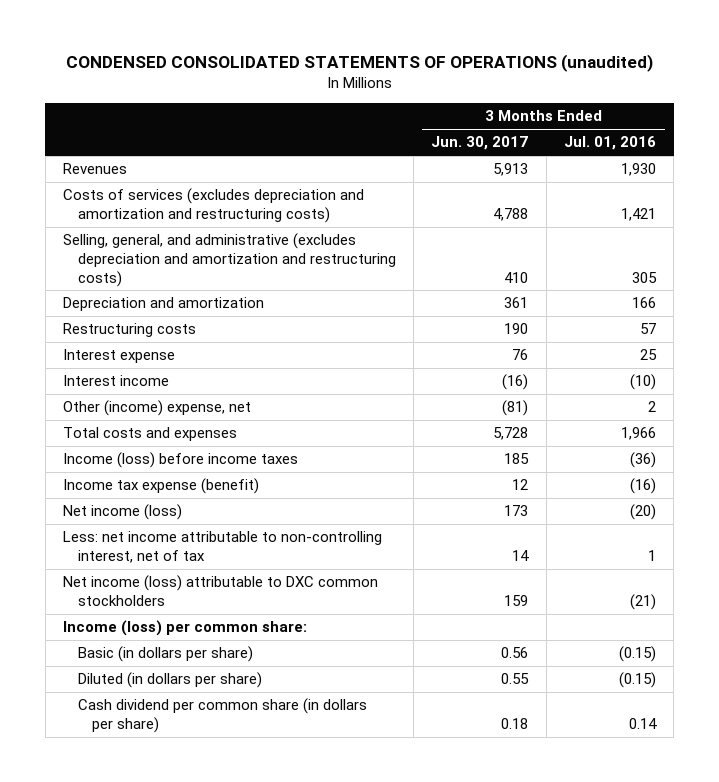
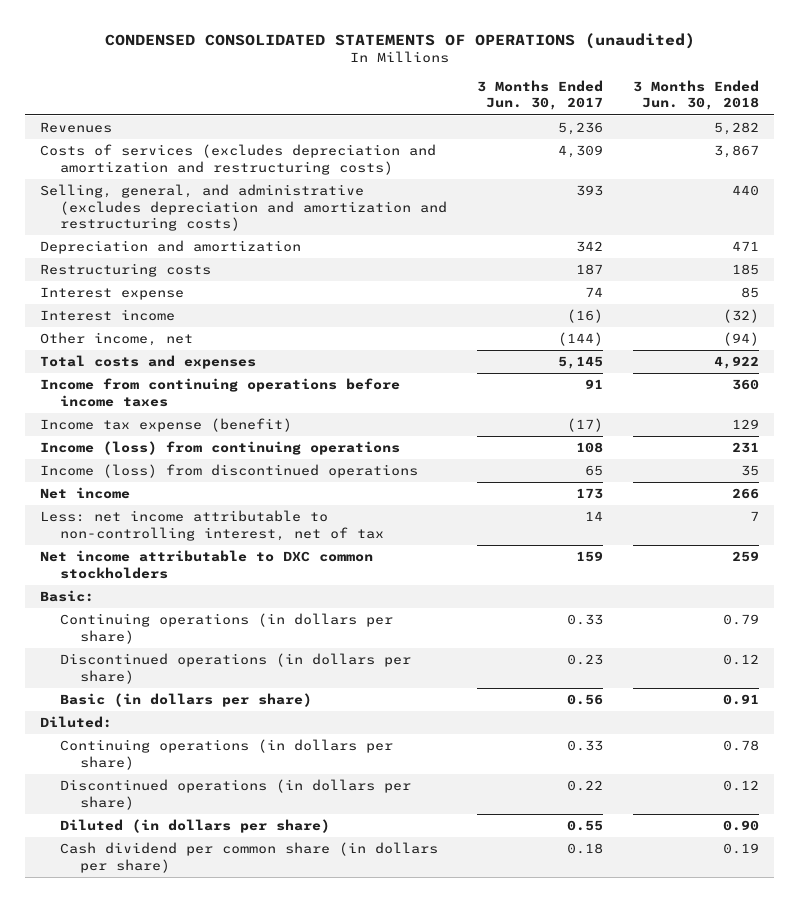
- | 3 Months Ended Jun. 30, 2017 | 3 Months Ended Jul. 01, 2016
+ | 3 Months Ended Jun. 30, 2017 | 3 Months Ended Jun. 30, 2018
- Revenues | 5,913 | 1,930
- Costs of services (excludes depreciation and amortization and restructuring costs) | 4,788 | 1,421
- Selling, general, and administrative (excludes depreciation and amortization and restructuring costs) | 410 | 305
- Depreciation and amortization | 361 | 166
- Restructuring costs | 190 | 57
- Interest expense | 76 | 25
+ Revenues | 5,236 | 5,282
+ Costs of services (excludes depreciation and amortization and restructuring costs) | 4,309 | 3,867
+ Selling, general, and administrative (excludes depreciation and amortization and restructuring costs) | 393 | 440
+ Depreciation and amortization | 342 | 471
+ Restructuring costs | 187 | 185
+ Interest expense | 74 | 85
- Other (income) expense, net | (81) | 2
- Total costs and expenses | 5,728 | 1,966
- Income (loss) before income taxes | 185 | (36)
- Income tax expense (benefit) | 12 | (16)
- Net income (loss) | 173 | (20)
+ Other income, net | (144) | (94)
+ Total costs and expenses | 5,145 | 4,922
+ Income from continuing operations before income taxes | 91 | 360
+ Income tax expense (benefit) | (17) | 129
+ Income (loss) from continuing operations | 108 | 231
+ Income (loss) from discontinued operations | 65 | 35
+ Net income | 173 | 266
- Net income (loss) attributable to DXC common stockholders | 159 | (21)
- Income (loss) per common share:
+ Net income attributable to DXC common stockholders | 159 | 259
+ Basic:
+ Continuing operations (in dollars per share) | 0.33 | 0.79
+ Discontinued operations (in dollars per share) | 0.23 | 0.12
+ Diluted:
+ Continuing operations (in dollars per share) | 0.33 | 0.78
+ Discontinued operations (in dollars per share) | 0.22 | 0.12

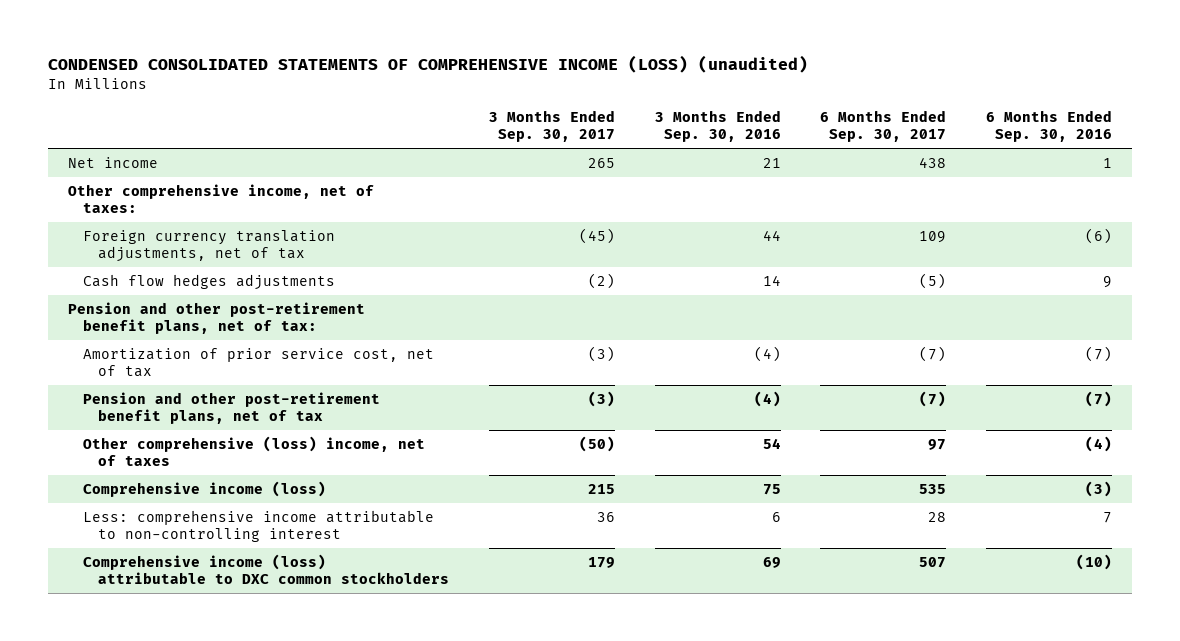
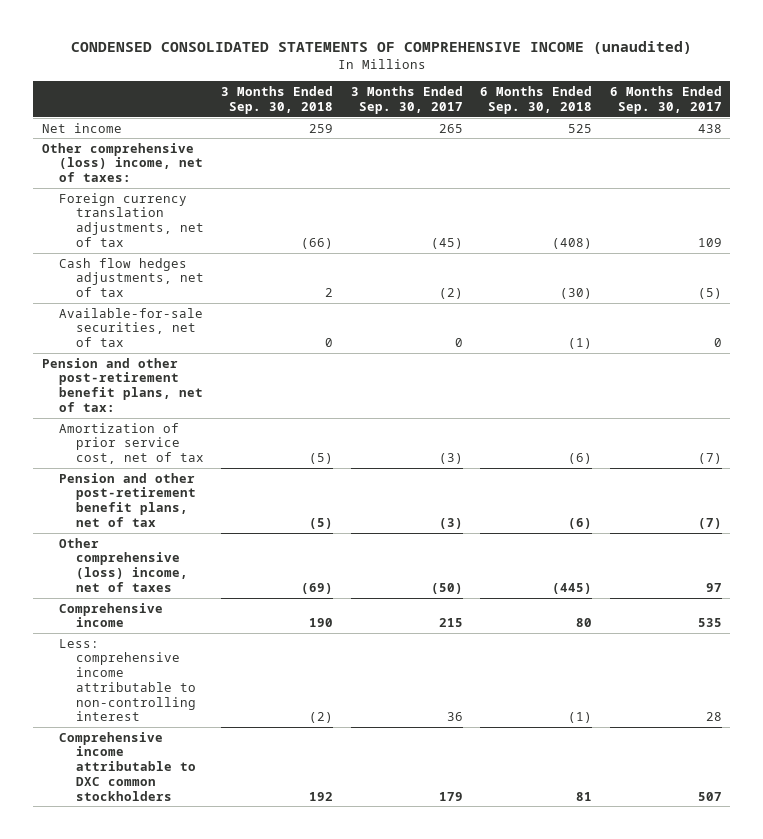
- CONDENSED CONSOLIDATED STATEMENTS OF COMPREHENSIVE INCOME (LOSS) (unaudited)
+ CONDENSED CONSOLIDATED STATEMENTS OF COMPREHENSIVE INCOME (unaudited)
- | 3 Months Ended Sep. 30, 2017 | 3 Months Ended Sep. 30, 2016 | 6 Months Ended Sep. 30, 2017 | 6 Months Ended Sep. 30, 2016
+ | 3 Months Ended Sep. 30, 2018 | 3 Months Ended Sep. 30, 2017 | 6 Months Ended Sep. 30, 2018 | 6 Months Ended Sep. 30, 2017
- Other comprehensive income, net of taxes:
+ Other comprehensive (loss) income, net of taxes:
- Cash flow hedges adjustments | (2) | 14 | (5) | 9
+ Cash flow hedges adjustments, net of tax | 2 | (2) | (30) | (5)
+ Available-for-sale securities, net of tax | 0 | 0 | (1) | 0
- Comprehensive income (loss) | 215 | 75 | 535 | (3)
+ Comprehensive income | 190 | 215 | 80 | 535
- Comprehensive income (loss) attributable to DXC common stockholders | 179 | 69 | 507 | (10)
+ Comprehensive income attributable to DXC common stockholders | 192 | 179 | 81 | 507

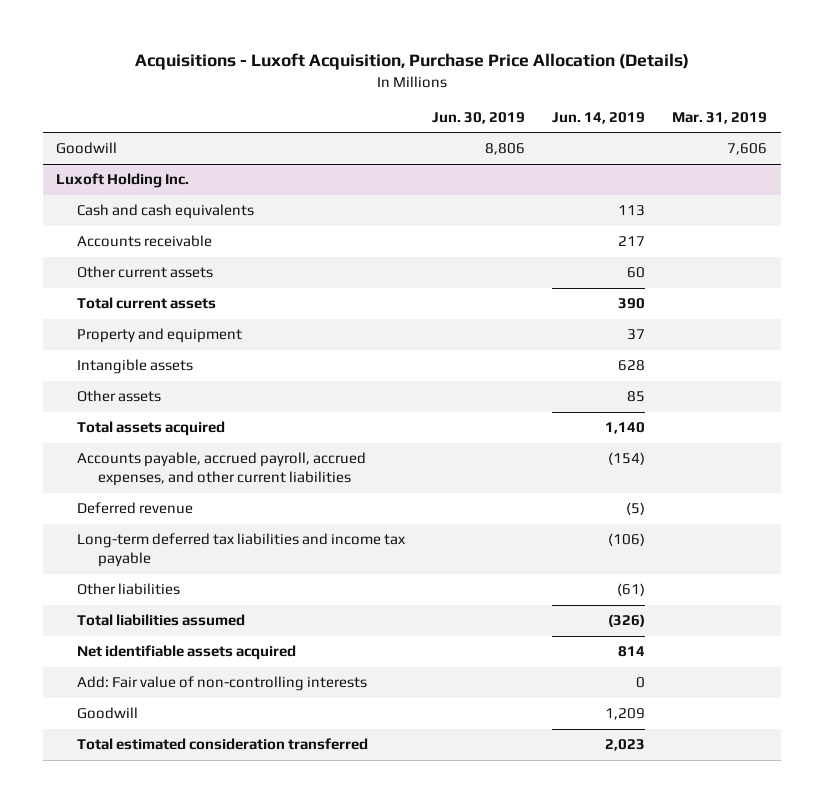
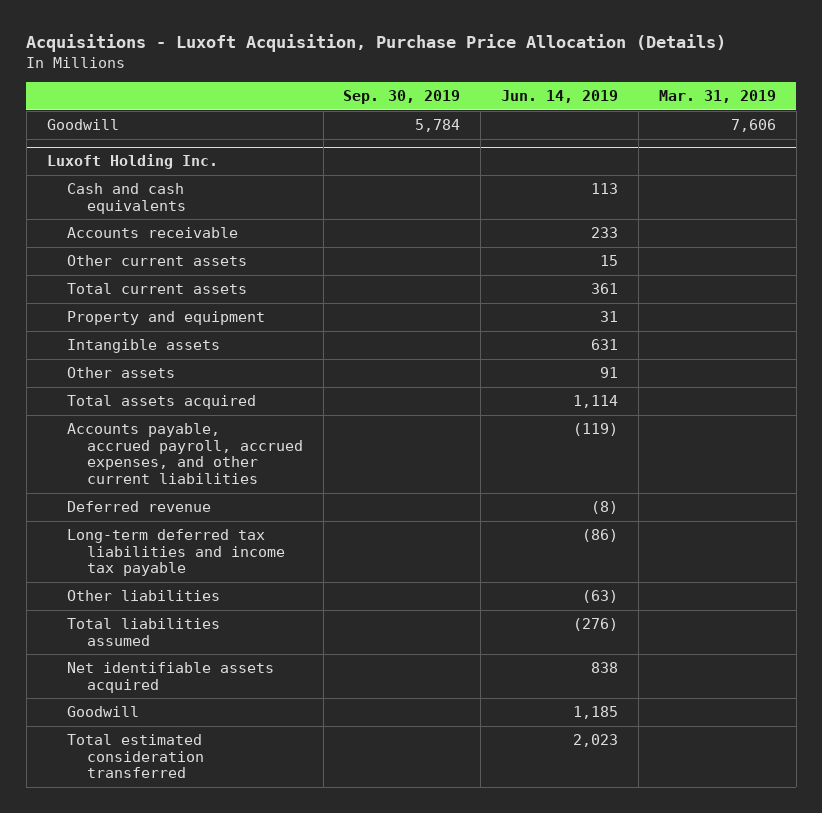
- | Jun. 30, 2019 | Jun. 14, 2019 | Mar. 31, 2019
+ | Sep. 30, 2019 | Jun. 14, 2019 | Mar. 31, 2019
@ Luxoft Holding Inc.
- Accounts receivable | | 217 |
- Other current assets | | 60 |
- Total current assets | | 390 |
- Property and equipment | | 37 |
- Intangible assets | | 628 |
- Other assets | | 85 |
- Total assets acquired | | 1,140 |
- Accounts payable, accrued payroll, accrued expenses, and other current liabilities | | (154) |
- Deferred revenue | | (5) |
- Long-term deferred tax liabilities and income tax payable | | (106) |
- Other liabilities | | (61) |
- Total liabilities assumed | | (326) |
- Net identifiable assets acquired | | 814 |
- Add: Fair value of non-controlling interests | | 0 |
- Goodwill | | 1,209 |
+ Accounts receivable | | 233 |
+ Other current assets | | 15 |
+ Total current assets | | 361 |
+ Property and equipment | | 31 |
+ Intangible assets | | 631 |
+ Other assets | | 91 |
+ Total assets acquired | | 1,114 |
+ Accounts payable, accrued payroll, accrued expenses, and other current liabilities | | (119) |
+ Deferred revenue | | (8) |
+ Long-term deferred tax liabilities and income tax payable | | (86) |
+ Other liabilities | | (63) |
+ Total liabilities assumed | | (276) |
+ Net identifiable assets acquired | | 838 |
+ Goodwill | | 1,185 |

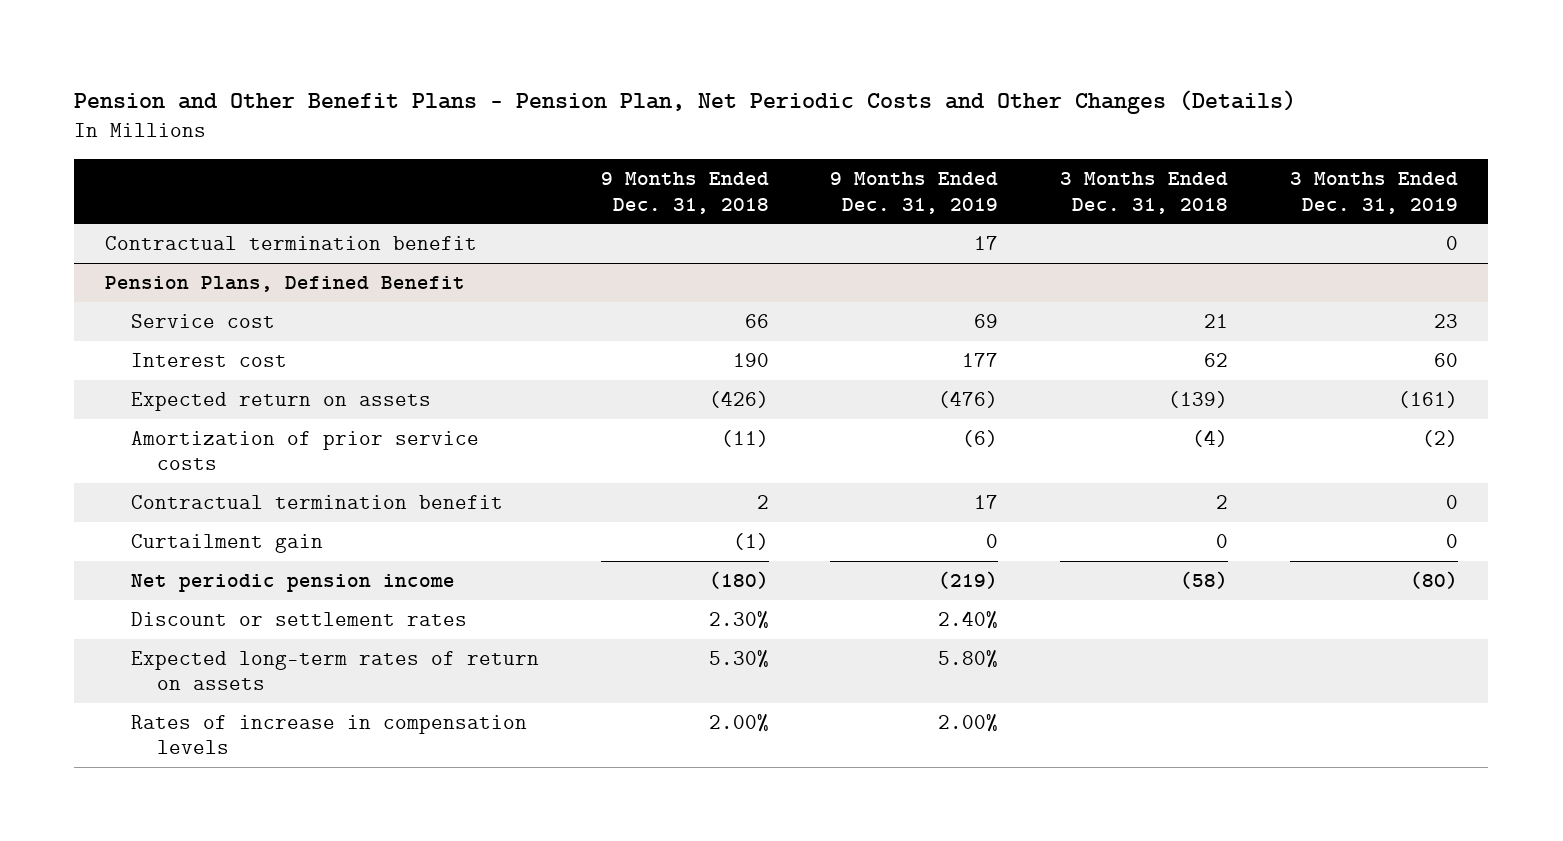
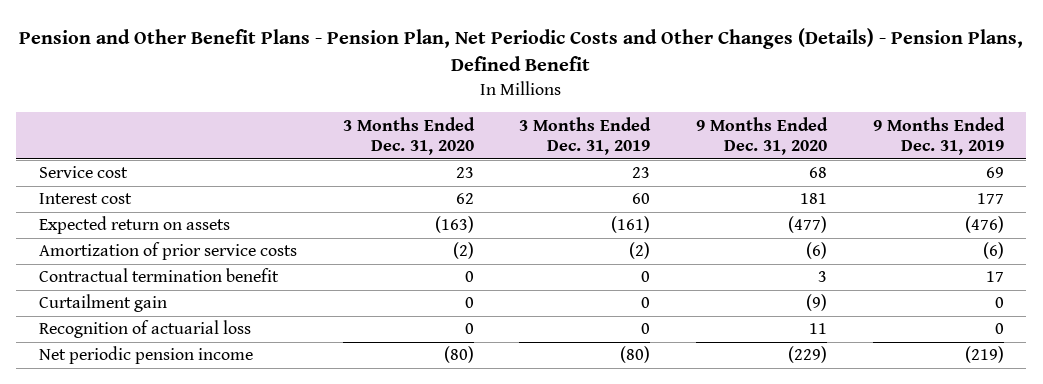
- Pension and Other Benefit Plans - Pension Plan, Net Periodic Costs and Other Changes (Details)
+ Pension and Other Benefit Plans - Pension Plan, Net Periodic Costs and Other Changes (Details) - Pension Plans, Defined Benefit
- | 9 Months Ended Dec. 31, 2018 | 9 Months Ended Dec. 31, 2019 | 3 Months Ended Dec. 31, 2018 | 3 Months Ended Dec. 31, 2019
+ | 3 Months Ended Dec. 31, 2020 | 3 Months Ended Dec. 31, 2019 | 9 Months Ended Dec. 31, 2020 | 9 Months Ended Dec. 31, 2019
- Contractual termination benefit | | 17 | | 0
- Pension Plans, Defined Benefit
+ Recognition of actuarial loss | 0 | 0 | 11 | 0
- Discount or settlement rates | 2.30% | 2.40% | |
- Expected long-term rates of return on assets | 5.30% | 5.80% | |
- Rates of increase in compensation levels | 2.00% | 2.00% | |

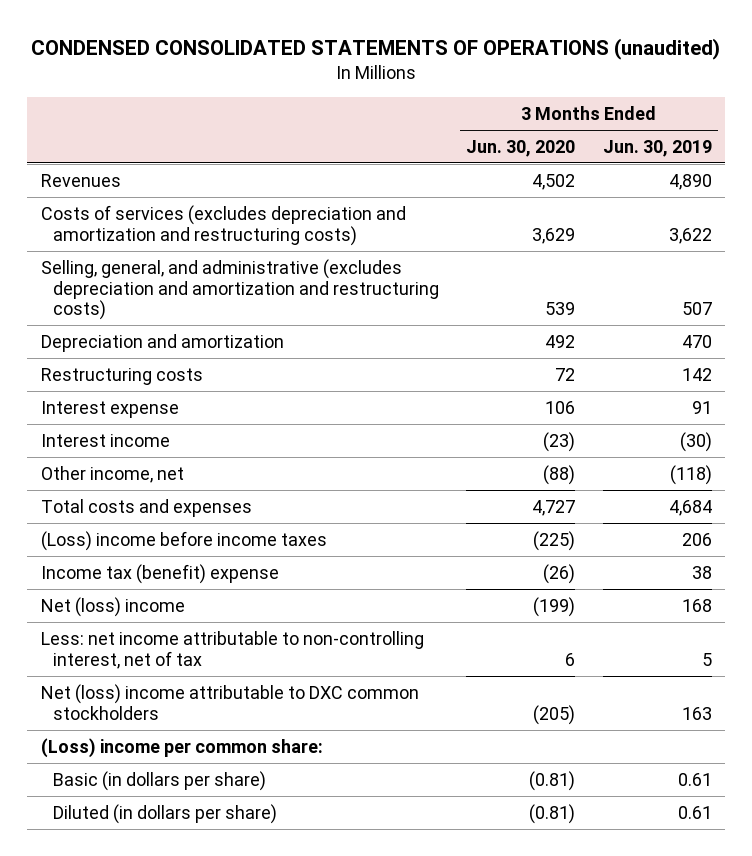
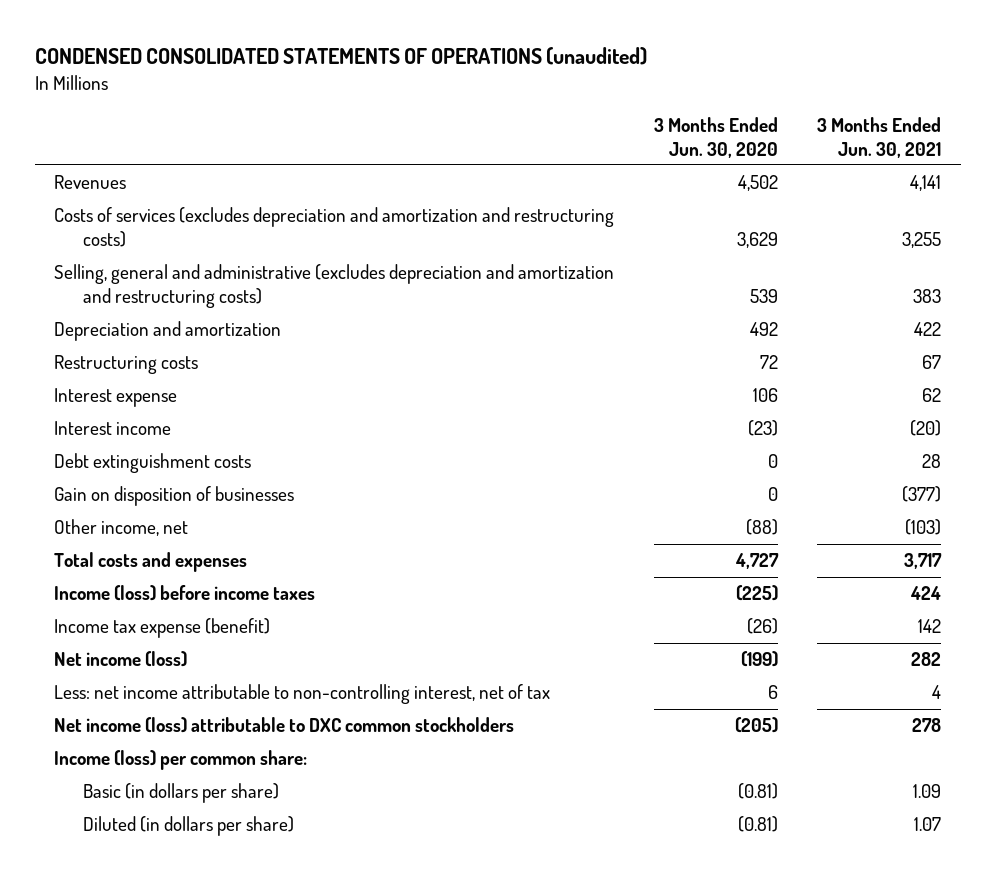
- | 3 Months Ended Jun. 30, 2020 | 3 Months Ended Jun. 30, 2019
+ | 3 Months Ended Jun. 30, 2020 | 3 Months Ended Jun. 30, 2021
- Selling, general, and administrative (excludes depreciation and amortization and restructuring costs) | 539 | 507
+ Selling, general and administrative (excludes depreciation and amortization and restructuring costs) | 539 | 383
+ Debt extinguishment costs | 0 | 28
+ Gain on disposition of businesses | 0 | (377)
- (Loss) income before income taxes | (225) | 206
- Income tax (benefit) expense | (26) | 38
- Net (loss) income | (199) | 168
+ Income (loss) before income taxes | (225) | 424
+ Income tax expense (benefit) | (26) | 142
+ Net income (loss) | (199) | 282
- Net (loss) income attributable to DXC common stockholders | (205) | 163
- (Loss) income per common share:
+ Net income (loss) attributable to DXC common stockholders | (205) | 278
+ Income (loss) per common share:

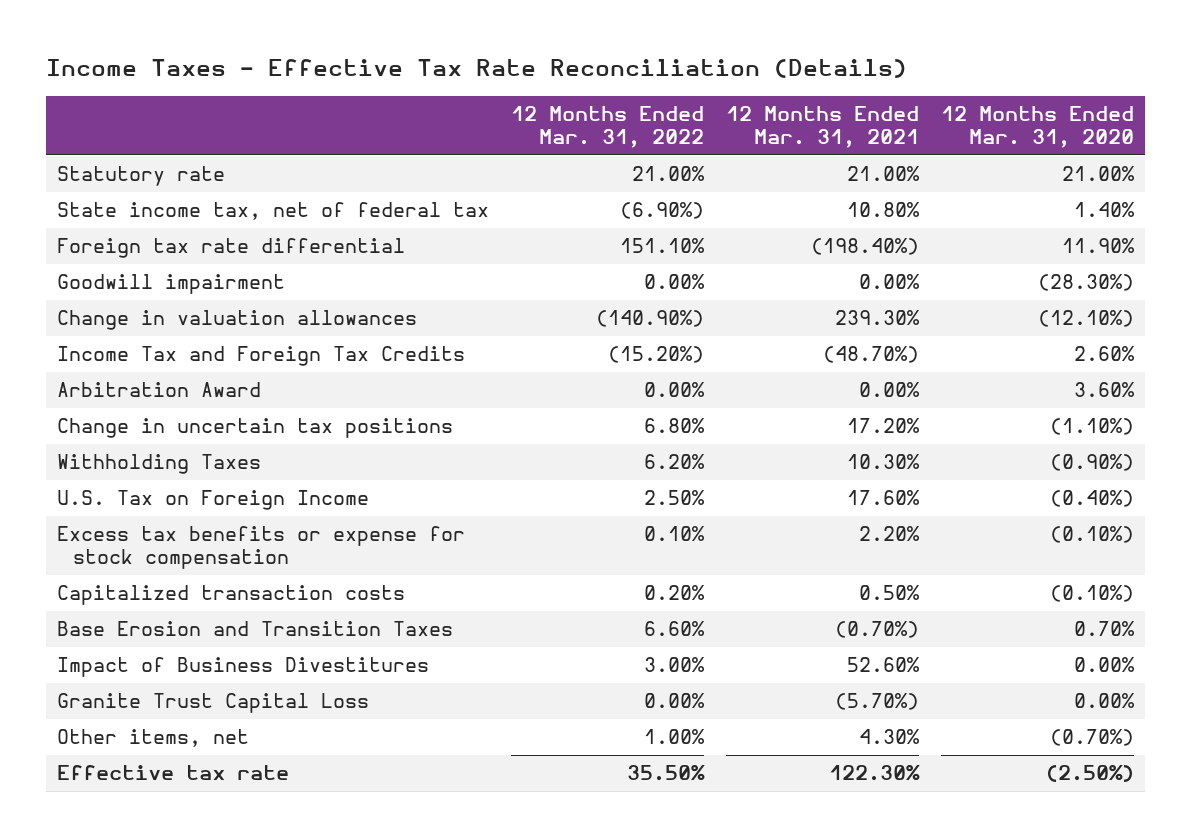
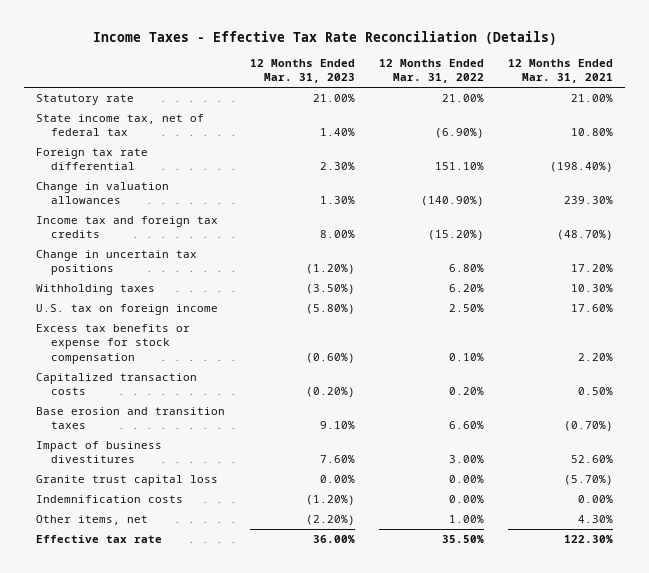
- | 12 Months Ended Mar. 31, 2022 | 12 Months Ended Mar. 31, 2021 | 12 Months Ended Mar. 31, 2020
+ | 12 Months Ended Mar. 31, 2023 | 12 Months Ended Mar. 31, 2022 | 12 Months Ended Mar. 31, 2021
- Goodwill impairment | 0.00% | 0.00% | (28.30%)
- Income Tax and Foreign Tax Credits | (15.20%) | (48.70%) | 2.60%
- Arbitration Award | 0.00% | 0.00% | 3.60%
+ Income tax and foreign tax credits | 8.00% | (15.20%) | (48.70%)
- Withholding Taxes | 6.20% | 10.30% | (0.90%)
- U.S. Tax on Foreign Income | 2.50% | 17.60% | (0.40%)
+ Withholding taxes | (3.50%) | 6.20% | 10.30%
+ U.S. tax on foreign income | (5.80%) | 2.50% | 17.60%
- Base Erosion and Transition Taxes | 6.60% | (0.70%) | 0.70%
- Impact of Business Divestitures | 3.00% | 52.60% | 0.00%
- Granite Trust Capital Loss | 0.00% | (5.70%) | 0.00%
+ Base erosion and transition taxes | 9.10% | 6.60% | (0.70%)
+ Impact of business divestitures | 7.60% | 3.00% | 52.60%
+ Granite trust capital loss | 0.00% | 0.00% | (5.70%)
+ Indemnification costs | (1.20%) | 0.00% | 0.00%

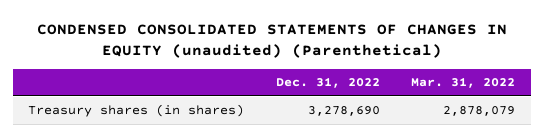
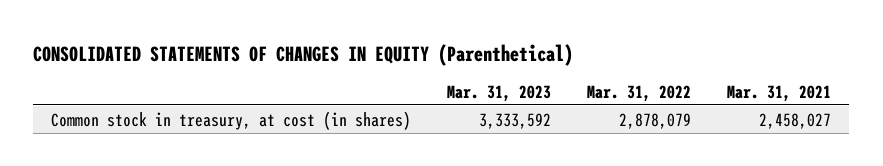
- CONDENSED CONSOLIDATED STATEMENTS OF CHANGES IN EQUITY (unaudited) (Parenthetical)
+ CONSOLIDATED STATEMENTS OF CHANGES IN EQUITY (Parenthetical)
- | Dec. 31, 2022 | Mar. 31, 2022
+ | Mar. 31, 2023 | Mar. 31, 2022 | Mar. 31, 2021
- Treasury shares (in shares) | 3,278,690 | 2,878,079
+ Common stock in treasury, at cost (in shares) | 3,333,592 | 2,878,079 | 2,458,027

